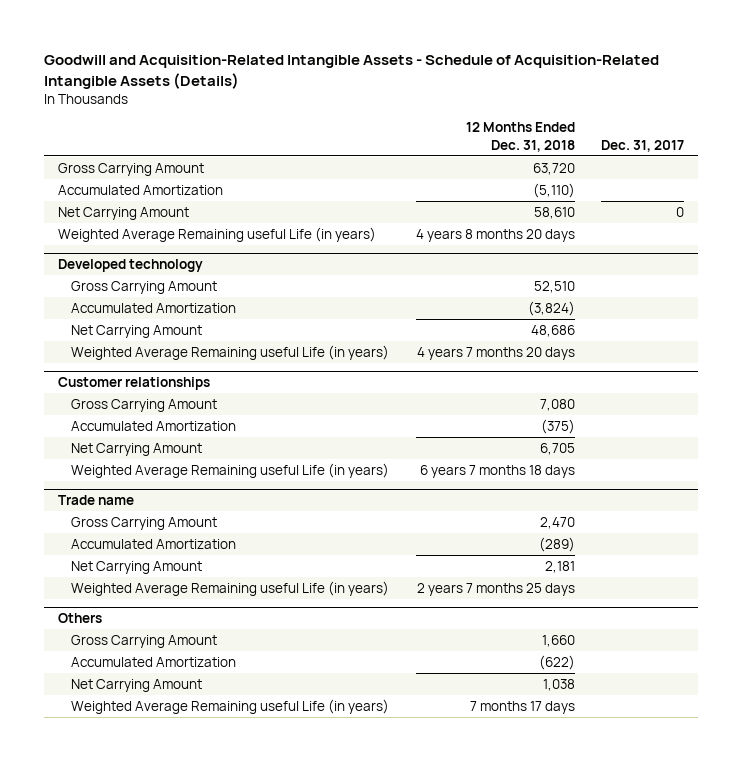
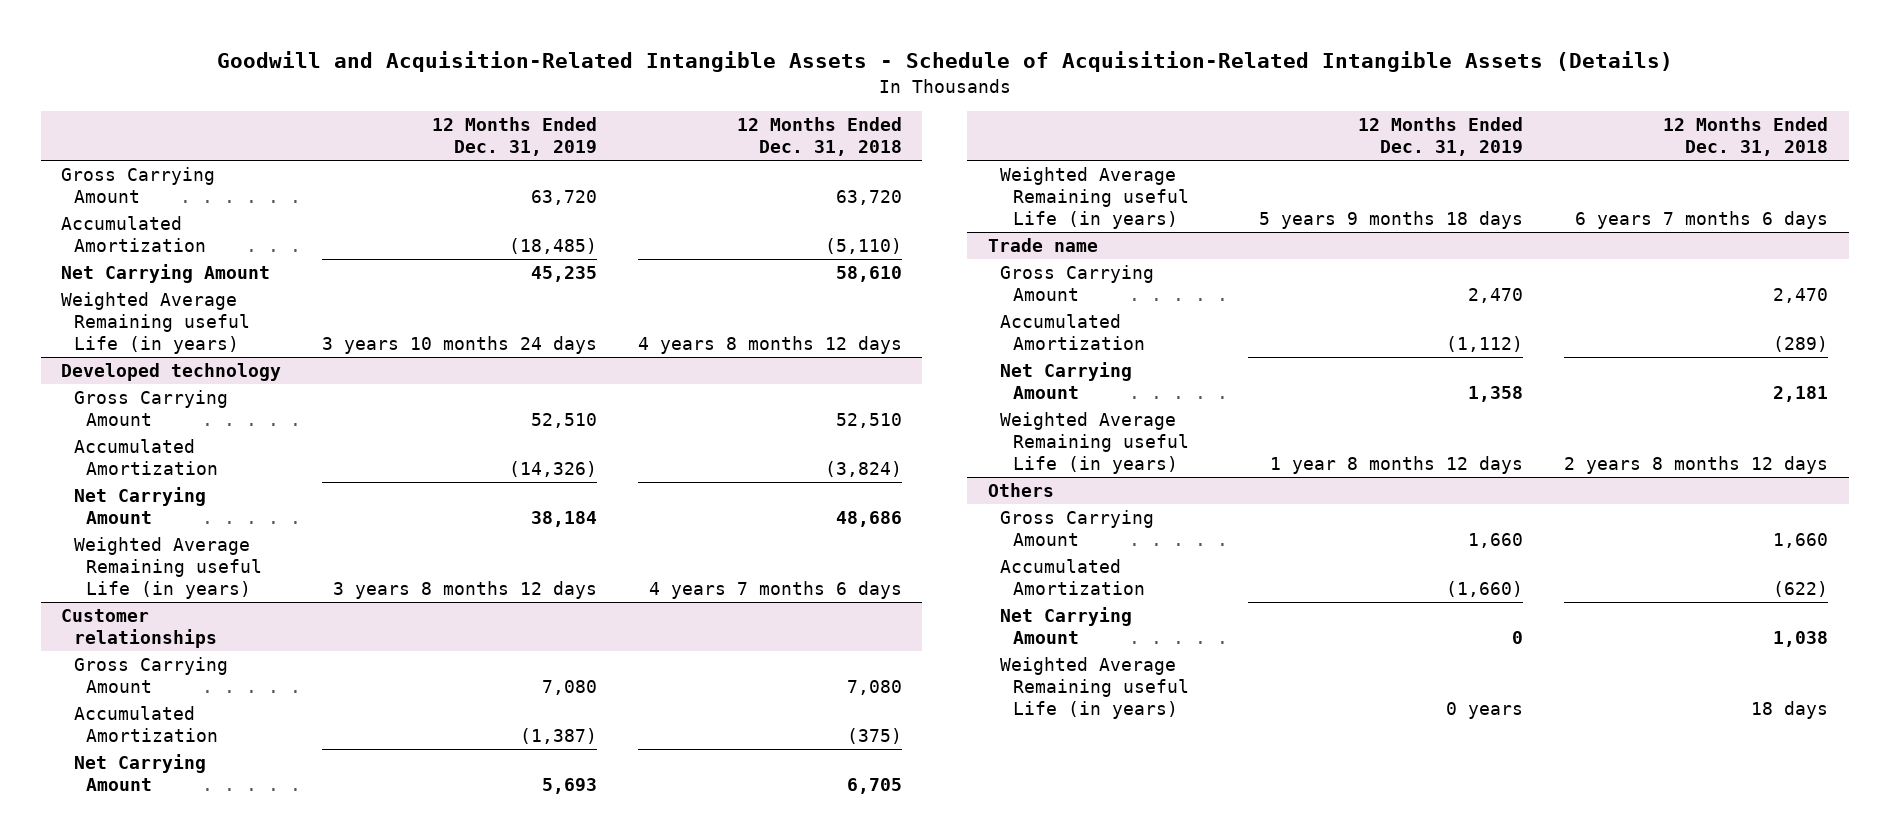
- | 12 Months Ended Dec. 31, 2018 | Dec. 31, 2017
+ | 12 Months Ended Dec. 31, 2019 | 12 Months Ended Dec. 31, 2018
- Weighted Average Remaining useful Life (in years) | 4 years 8 months 20 days |
+ Weighted Average Remaining useful Life (in years) | 3 years 10 months 24 days | 4 years 8 months 12 days
@ Developed technology
- Weighted Average Remaining useful Life (in years) | 4 years 7 months 20 days |
+ Weighted Average Remaining useful Life (in years) | 3 years 8 months 12 days | 4 years 7 months 6 days
@ Customer relationships
- Weighted Average Remaining useful Life (in years) | 6 years 7 months 18 days |
+ Weighted Average Remaining useful Life (in years) | 5 years 9 months 18 days | 6 years 7 months 6 days
@ Trade name
- Weighted Average Remaining useful Life (in years) | 2 years 7 months 25 days |
+ Weighted Average Remaining useful Life (in years) | 1 year 8 months 12 days | 2 years 8 months 12 days
@ Others
- Weighted Average Remaining useful Life (in years) | 7 months 17 days |
+ Weighted Average Remaining useful Life (in years) | 0 years | 18 days

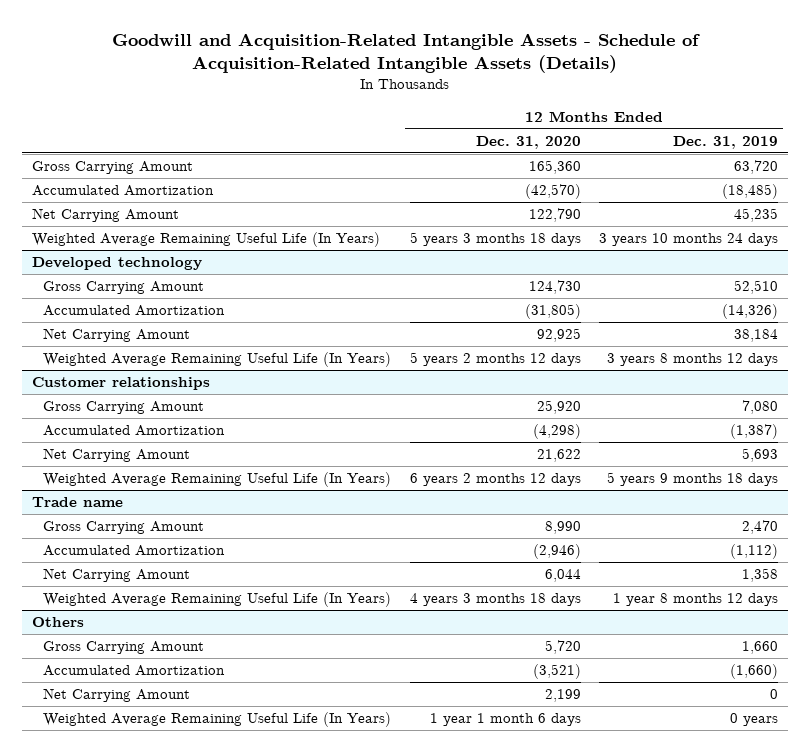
- | 12 Months Ended Dec. 31, 2019 | 12 Months Ended Dec. 31, 2018
+ | 12 Months Ended Dec. 31, 2020 | 12 Months Ended Dec. 31, 2019
- Weighted Average Remaining useful Life (in years) | 3 years 10 months 24 days | 4 years 8 months 12 days
+ Weighted Average Remaining Useful Life (In Years) | 5 years 3 months 18 days | 3 years 10 months 24 days
@ Developed technology
- Weighted Average Remaining useful Life (in years) | 3 years 8 months 12 days | 4 years 7 months 6 days
+ Weighted Average Remaining Useful Life (In Years) | 5 years 2 months 12 days | 3 years 8 months 12 days
@ Customer relationships
- Weighted Average Remaining useful Life (in years) | 5 years 9 months 18 days | 6 years 7 months 6 days
+ Weighted Average Remaining Useful Life (In Years) | 6 years 2 months 12 days | 5 years 9 months 18 days
@ Trade name
- Weighted Average Remaining useful Life (in years) | 1 year 8 months 12 days | 2 years 8 months 12 days
+ Weighted Average Remaining Useful Life (In Years) | 4 years 3 months 18 days | 1 year 8 months 12 days
@ Others
- Weighted Average Remaining useful Life (in years) | 0 years | 18 days
+ Weighted Average Remaining Useful Life (In Years) | 1 year 1 month 6 days | 0 years

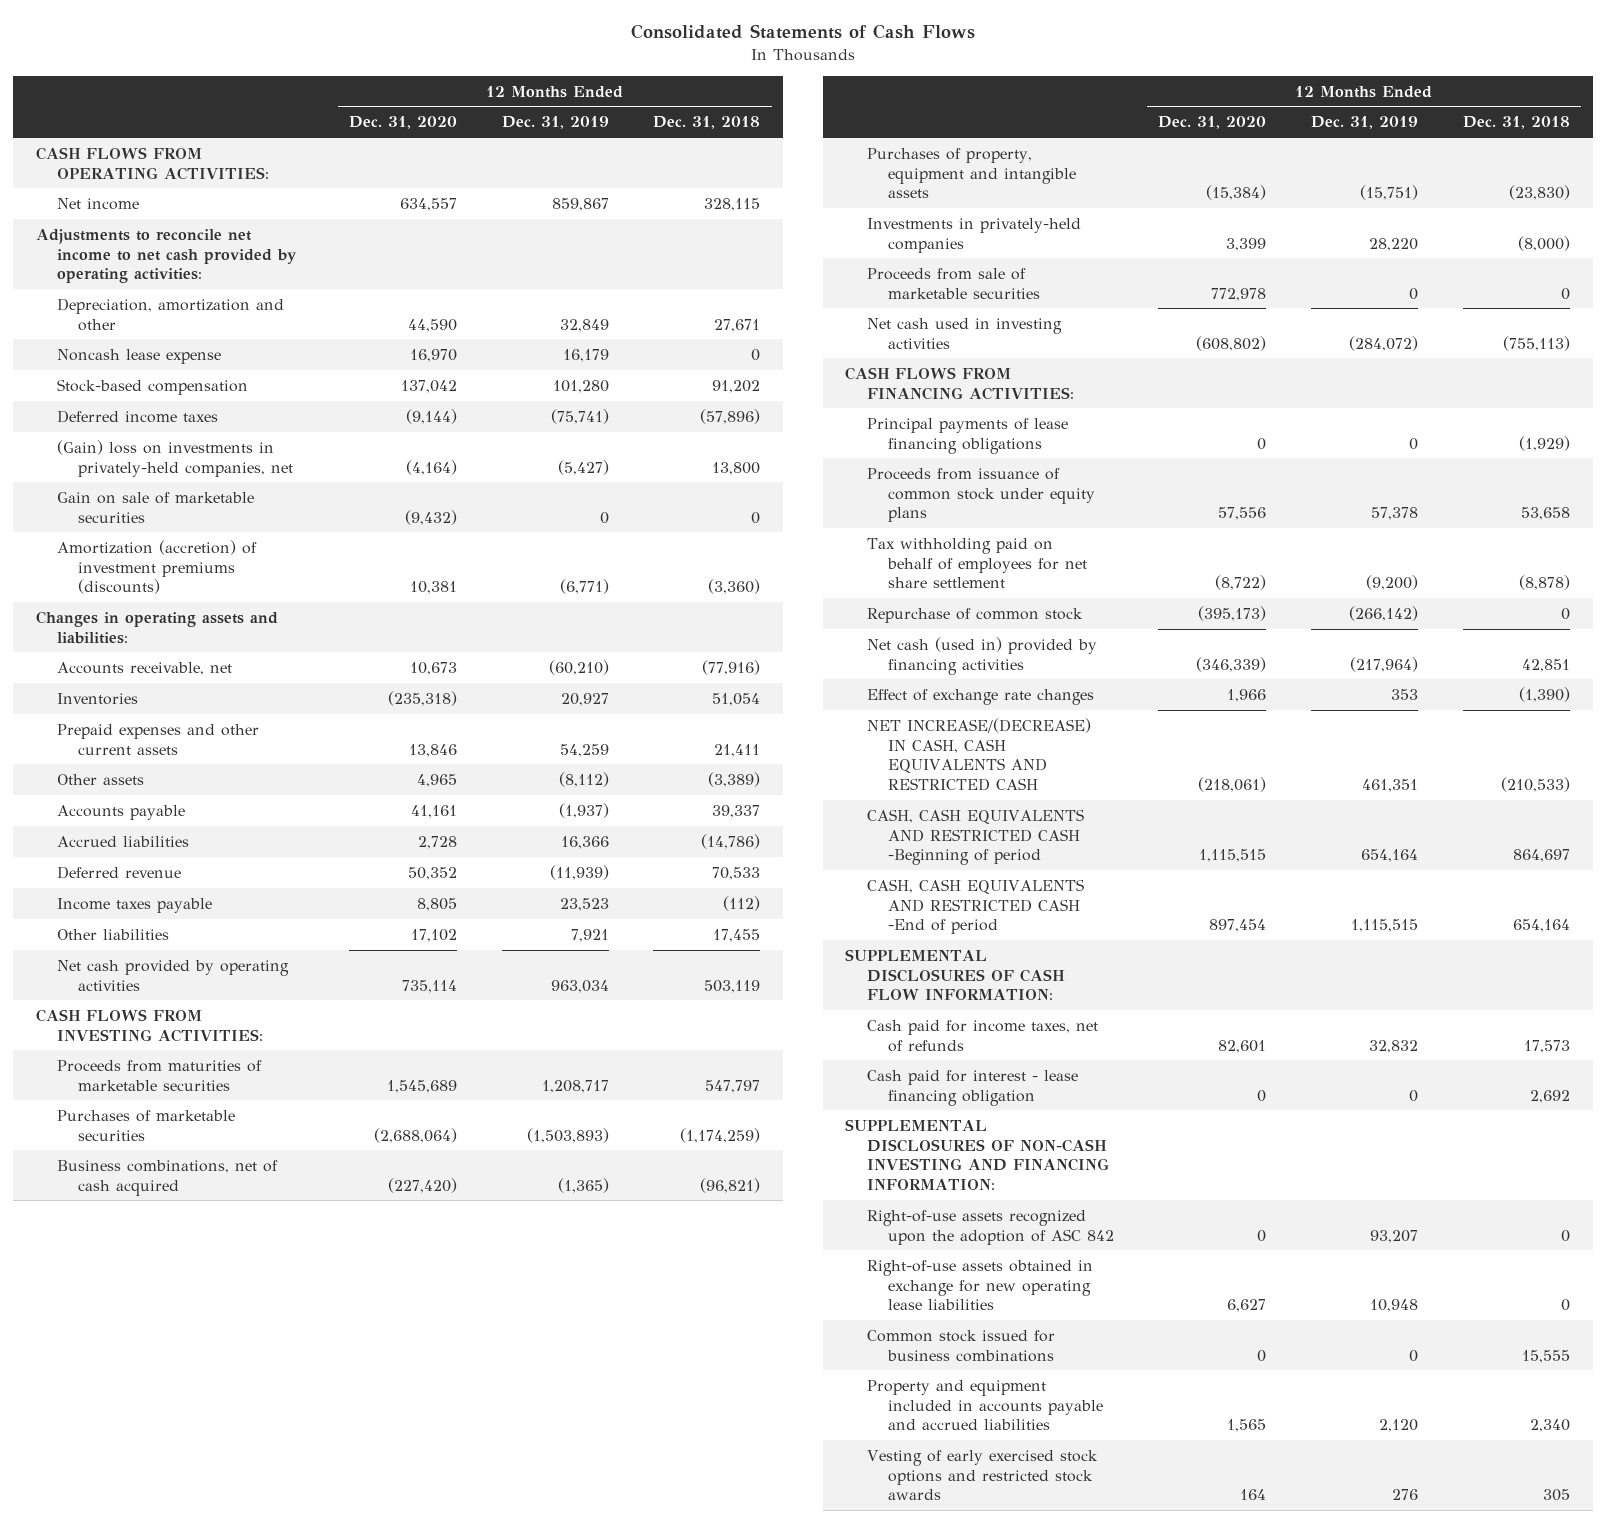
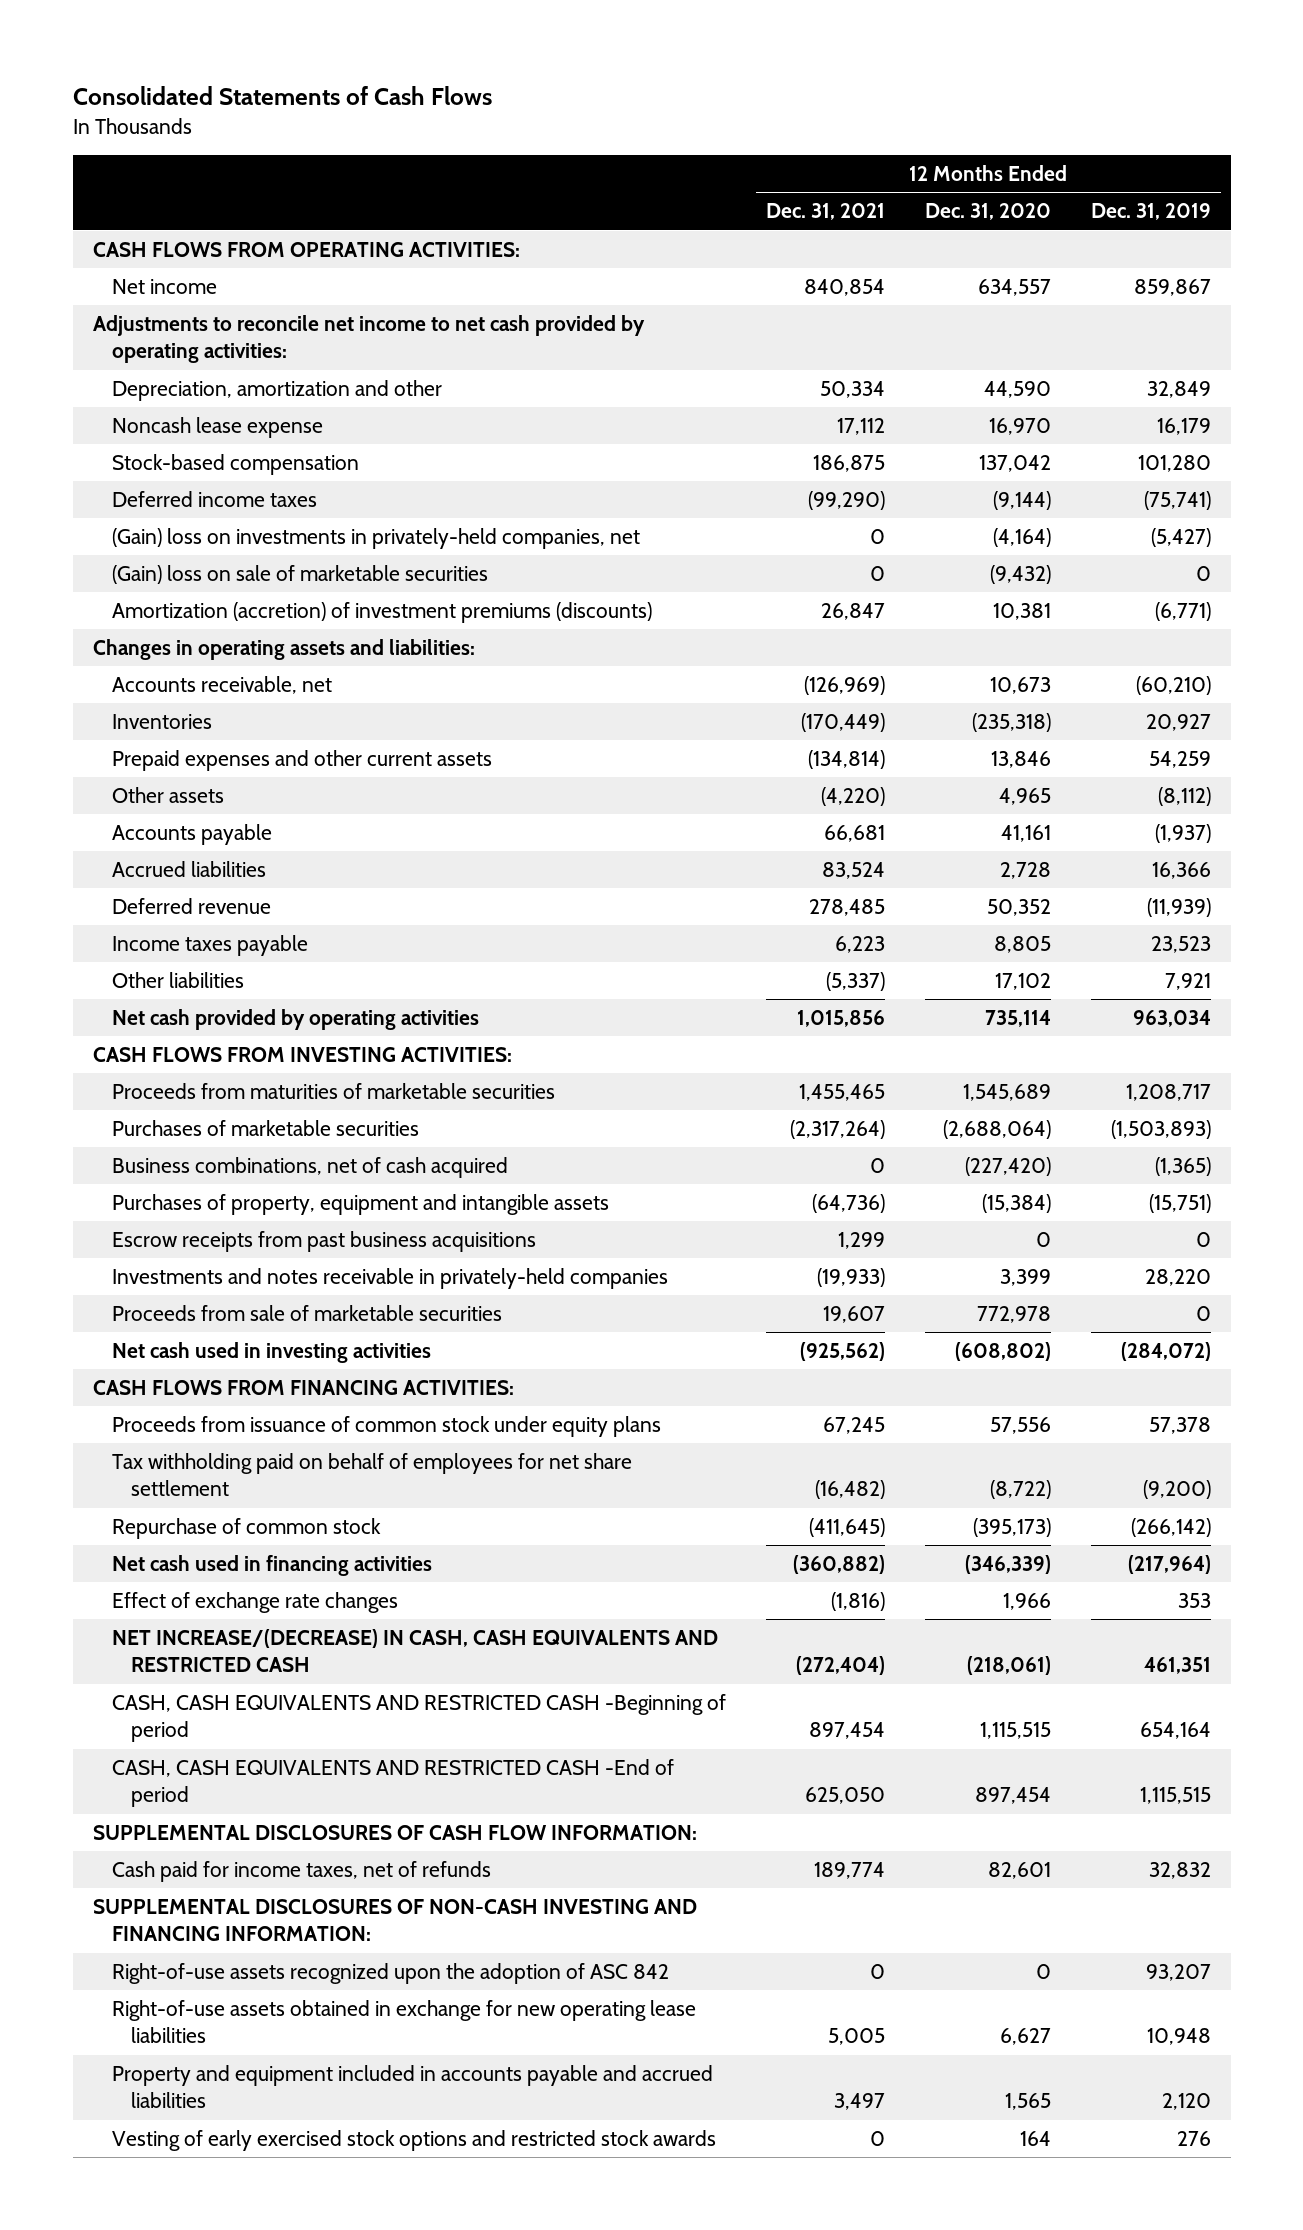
- | 12 Months Ended Dec. 31, 2020 | 12 Months Ended Dec. 31, 2019 | 12 Months Ended Dec. 31, 2018
+ | 12 Months Ended Dec. 31, 2021 | 12 Months Ended Dec. 31, 2020 | 12 Months Ended Dec. 31, 2019
- Gain on sale of marketable securities | (9,432) | 0 | 0
+ (Gain) loss on sale of marketable securities | 0 | (9,432) | 0
- Investments in privately-held companies | 3,399 | 28,220 | (8,000)
+ Escrow receipts from past business acquisitions | 1,299 | 0 | 0
+ Investments and notes receivable in privately-held companies | (19,933) | 3,399 | 28,220
- Principal payments of lease financing obligations | 0 | 0 | (1,929)
- Net cash (used in) provided by financing activities | (346,339) | (217,964) | 42,851
+ Net cash used in financing activities | (360,882) | (346,339) | (217,964)
- Cash paid for interest - lease financing obligation | 0 | 0 | 2,692
- Common stock issued for business combinations | 0 | 0 | 15,555

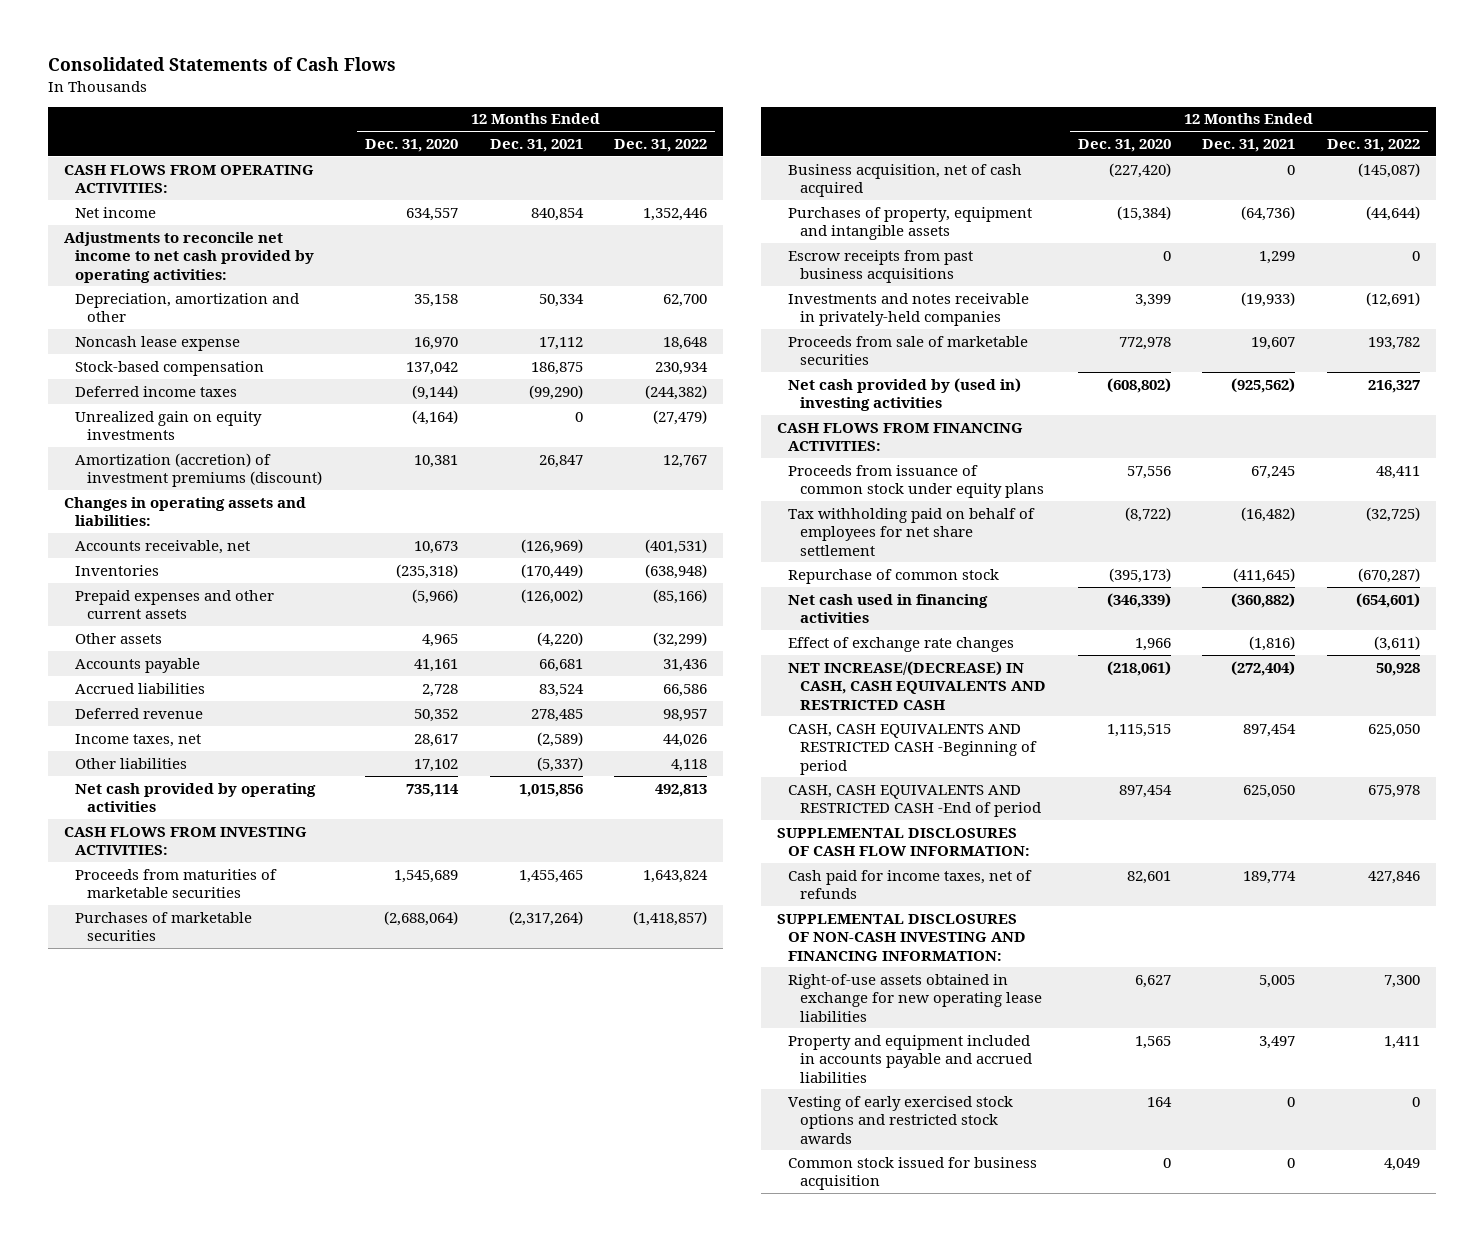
- | 12 Months Ended Dec. 31, 2021 | 12 Months Ended Dec. 31, 2020 | 12 Months Ended Dec. 31, 2019
+ | 12 Months Ended Dec. 31, 2020 | 12 Months Ended Dec. 31, 2021 | 12 Months Ended Dec. 31, 2022
- Depreciation, amortization and other | 50,334 | 44,590 | 32,849
+ Depreciation, amortization and other | 35,158 | 50,334 | 62,700
- (Gain) loss on investments in privately-held companies, net | 0 | (4,164) | (5,427)
- (Gain) loss on sale of marketable securities | 0 | (9,432) | 0
- Amortization (accretion) of investment premiums (discounts) | 26,847 | 10,381 | (6,771)
+ Unrealized gain on equity investments | (4,164) | 0 | (27,479)
+ Amortization (accretion) of investment premiums (discount) | 10,381 | 26,847 | 12,767
- Prepaid expenses and other current assets | (134,814) | 13,846 | 54,259
+ Prepaid expenses and other current assets | (5,966) | (126,002) | (85,166)
- Income taxes payable | 6,223 | 8,805 | 23,523
+ Income taxes, net | 28,617 | (2,589) | 44,026
- Business combinations, net of cash acquired | 0 | (227,420) | (1,365)
+ Business acquisition, net of cash acquired | (227,420) | 0 | (145,087)
- Net cash used in investing activities | (925,562) | (608,802) | (284,072)
+ Net cash provided by (used in) investing activities | (608,802) | (925,562) | 216,327
- Right-of-use assets recognized upon the adoption of ASC 842 | 0 | 0 | 93,207
+ Common stock issued for business acquisition | 0 | 0 | 4,049

